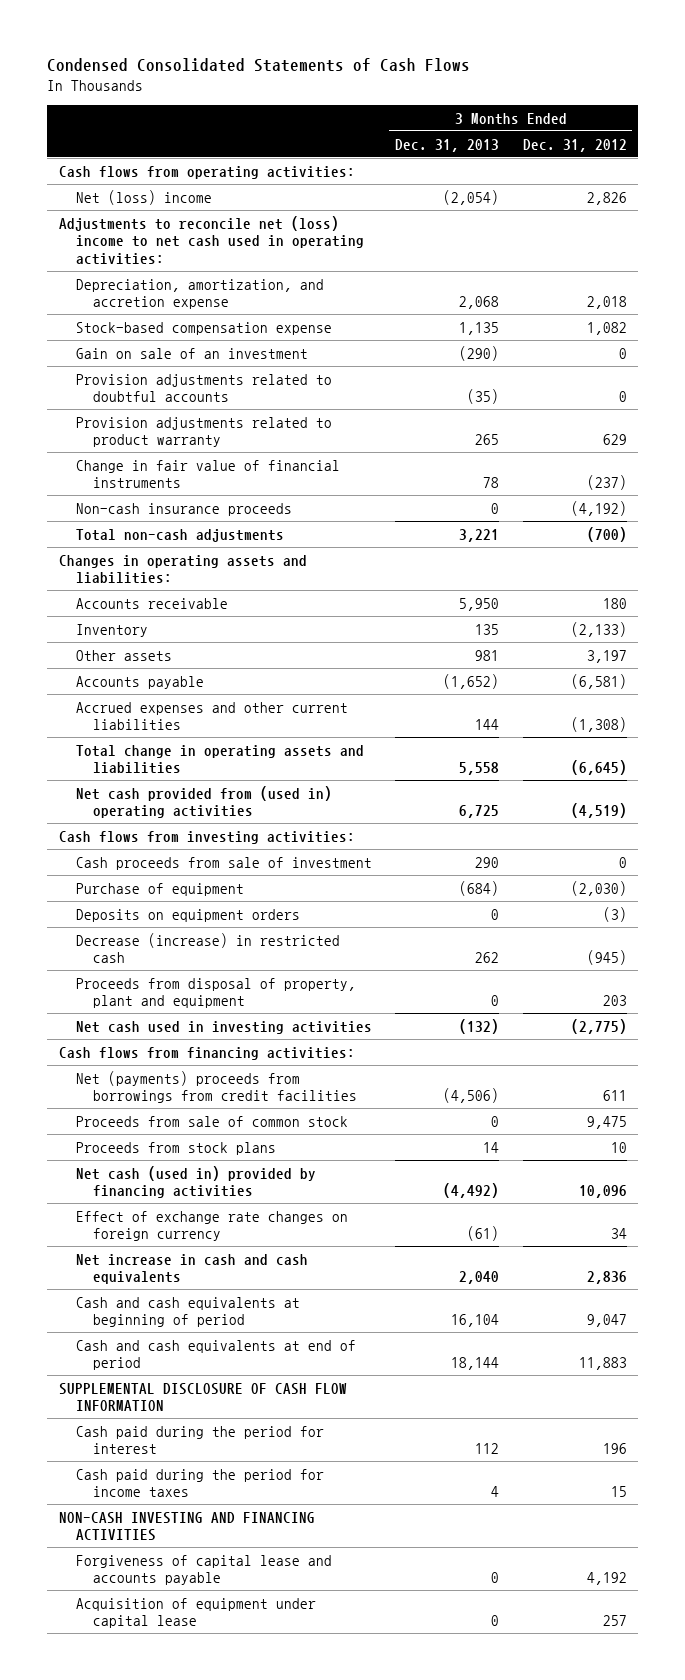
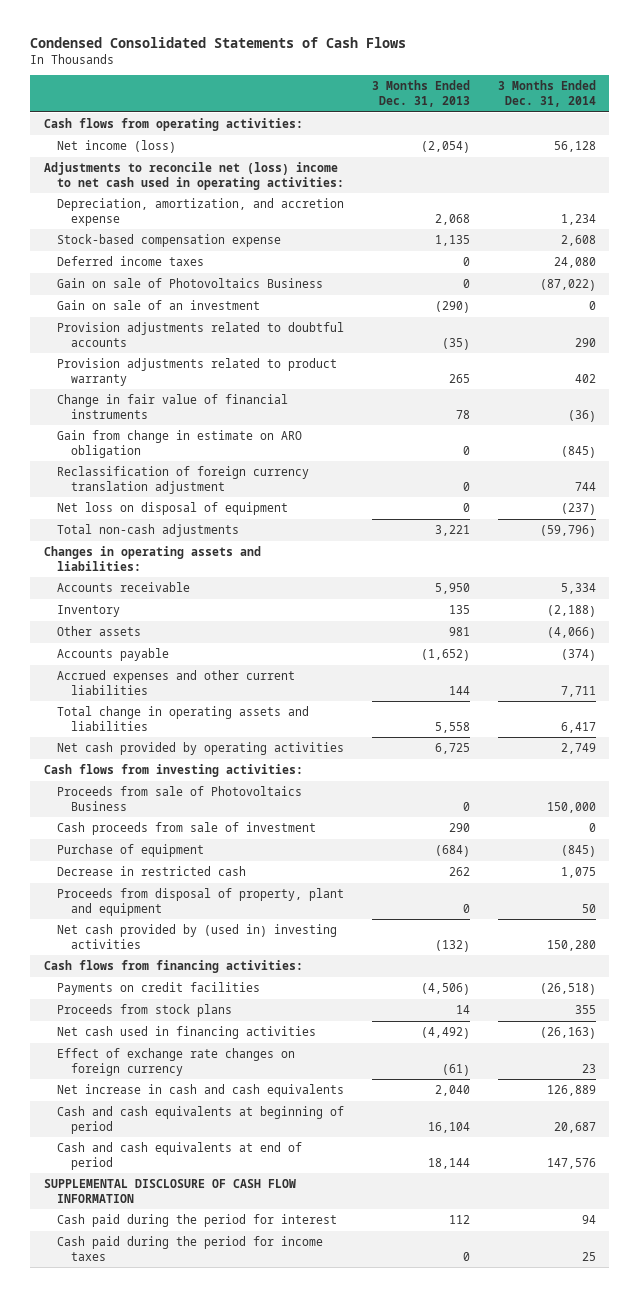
- | 3 Months Ended Dec. 31, 2013 | 3 Months Ended Dec. 31, 2012
+ | 3 Months Ended Dec. 31, 2013 | 3 Months Ended Dec. 31, 2014
- Net (loss) income | (2,054) | 2,826
+ Net income (loss) | (2,054) | 56,128
+ Deferred income taxes | 0 | 24,080
+ Gain on sale of Photovoltaics Business | 0 | (87,022)
- Non-cash insurance proceeds | 0 | (4,192)
+ Gain from change in estimate on ARO obligation | 0 | (845)
+ Reclassification of foreign currency translation adjustment | 0 | 744
+ Net loss on disposal of equipment | 0 | (237)
- Net cash provided from (used in) operating activities | 6,725 | (4,519)
+ Net cash provided by operating activities | 6,725 | 2,749
+ Proceeds from sale of Photovoltaics Business | 0 | 150,000
- Deposits on equipment orders | 0 | (3)
- Decrease (increase) in restricted cash | 262 | (945)
+ Decrease in restricted cash | 262 | 1,075
- Net cash used in investing activities | (132) | (2,775)
+ Net cash provided by (used in) investing activities | (132) | 150,280
- Net (payments) proceeds from borrowings from credit facilities | (4,506) | 611
- Proceeds from sale of common stock | 0 | 9,475
+ Payments on credit facilities | (4,506) | (26,518)
- Net cash (used in) provided by financing activities | (4,492) | 10,096
+ Net cash used in financing activities | (4,492) | (26,163)
- Cash paid during the period for income taxes | 4 | 15
- NON-CASH INVESTING AND FINANCING ACTIVITIES
- Forgiveness of capital lease and accounts payable | 0 | 4,192
- Acquisition of equipment under capital lease | 0 | 257
+ Cash paid during the period for income taxes | 0 | 25

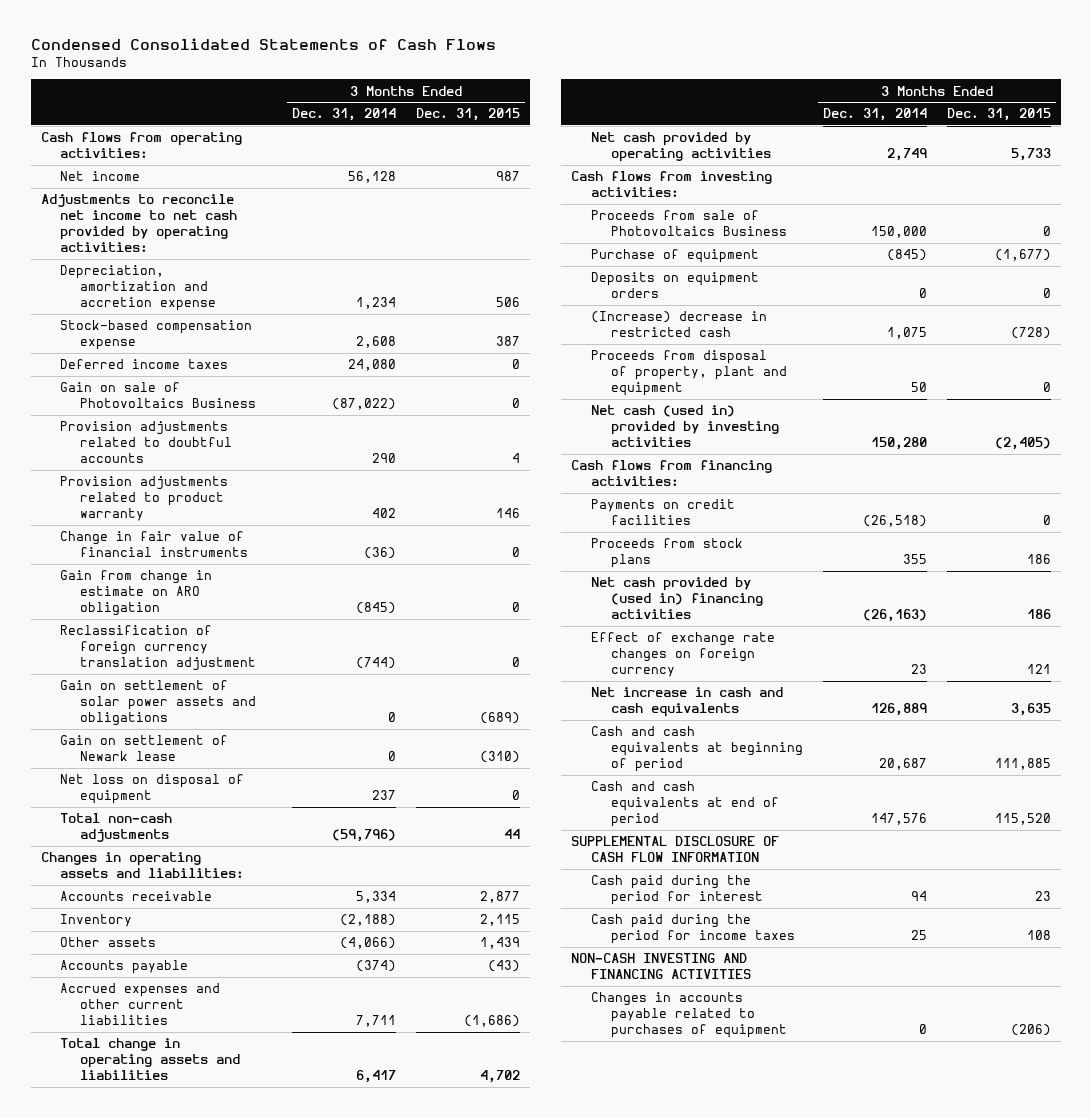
- | 3 Months Ended Dec. 31, 2013 | 3 Months Ended Dec. 31, 2014
+ | 3 Months Ended Dec. 31, 2014 | 3 Months Ended Dec. 31, 2015
- Net income (loss) | (2,054) | 56,128
- Adjustments to reconcile net (loss) income to net cash used in operating activities:
- Depreciation, amortization, and accretion expense | 2,068 | 1,234
+ Net income | 56,128 | 987
+ Adjustments to reconcile net income to net cash provided by operating activities:
+ Depreciation, amortization and accretion expense | 1,234 | 506
- Gain on sale of an investment | (290) | 0
- Reclassification of foreign currency translation adjustment | 0 | 744
- Net loss on disposal of equipment | 0 | (237)
+ Reclassification of foreign currency translation adjustment | (744) | 0
+ Gain on settlement of solar power assets and obligations | 0 | (689)
+ Gain on settlement of Newark lease | 0 | (310)
+ Net loss on disposal of equipment | 237 | 0
- Cash proceeds from sale of investment | 290 | 0
- Decrease in restricted cash | 262 | 1,075
+ Deposits on equipment orders | 0 | 0
+ (Increase) decrease in restricted cash | 1,075 | (728)
- Net cash provided by (used in) investing activities | (132) | 150,280
+ Net cash (used in) provided by investing activities | 150,280 | (2,405)
- Net cash used in financing activities | (4,492) | (26,163)
+ Net cash provided by (used in) financing activities | (26,163) | 186
+ NON-CASH INVESTING AND FINANCING ACTIVITIES
+ Changes in accounts payable related to purchases of equipment | 0 | (206)

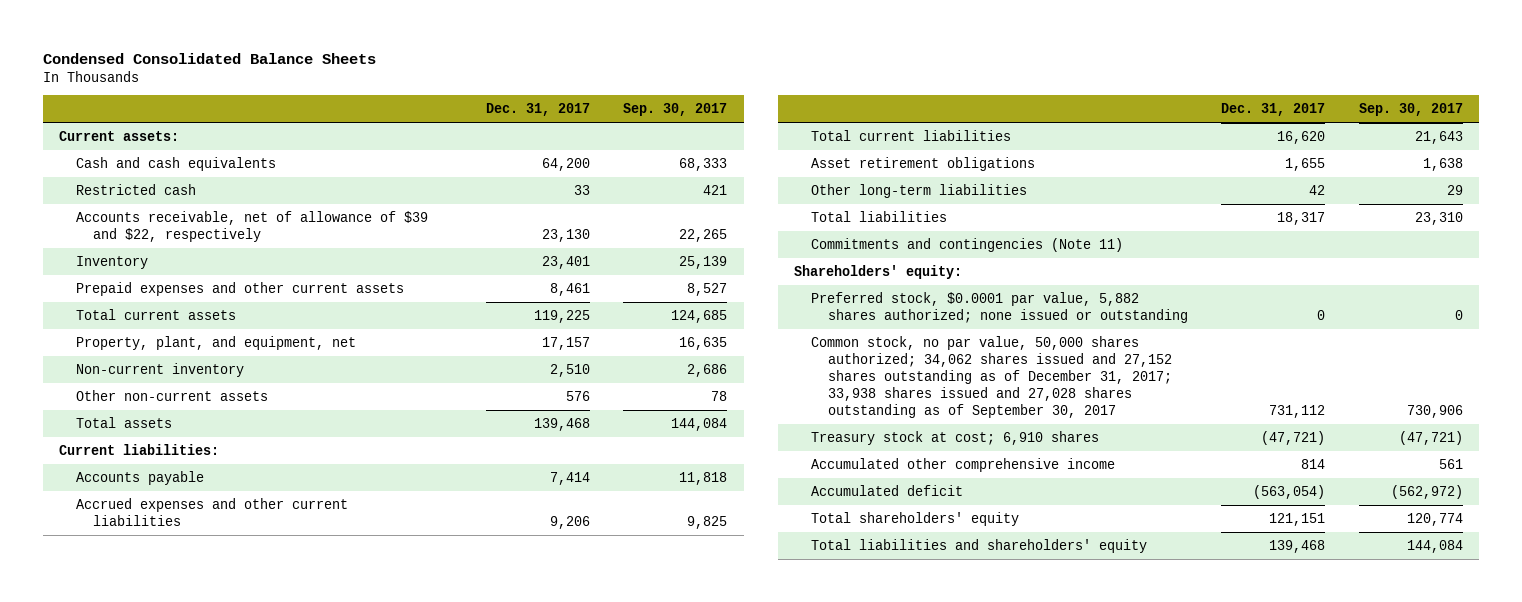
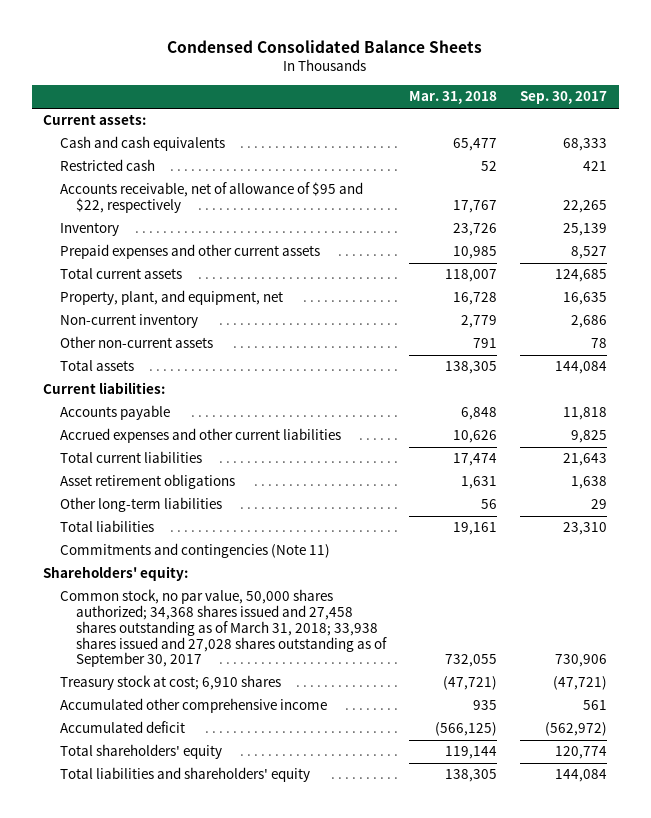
- | Dec. 31, 2017 | Sep. 30, 2017
+ | Mar. 31, 2018 | Sep. 30, 2017
- Accounts receivable, net of allowance of $39 and $22, respectively | 23,130 | 22,265
+ Accounts receivable, net of allowance of $95 and $22, respectively | 17,767 | 22,265
- Preferred stock, $0.0001 par value, 5,882 shares authorized; none issued or outstanding | 0 | 0
- Common stock, no par value, 50,000 shares authorized; 34,062 shares issued and 27,152 shares outstanding as of December 31, 2017; 33,938 shares issued and 27,028 shares outstanding as of September 30, 2017 | 731,112 | 730,906
+ Common stock, no par value, 50,000 shares authorized; 34,368 shares issued and 27,458 shares outstanding as of March 31, 2018; 33,938 shares issued and 27,028 shares outstanding as of September 30, 2017 | 732,055 | 730,906

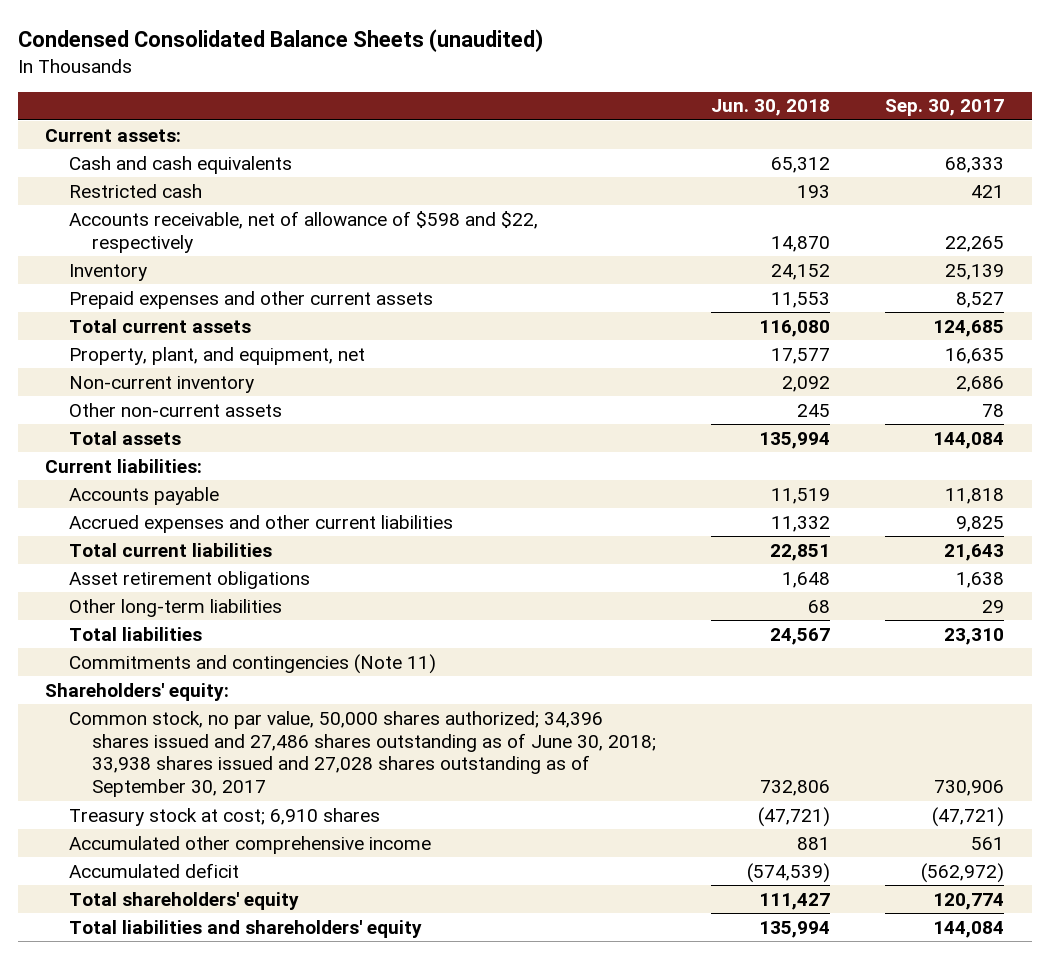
- Condensed Consolidated Balance Sheets
+ Condensed Consolidated Balance Sheets (unaudited)
- | Mar. 31, 2018 | Sep. 30, 2017
+ | Jun. 30, 2018 | Sep. 30, 2017
- Accounts receivable, net of allowance of $95 and $22, respectively | 17,767 | 22,265
+ Accounts receivable, net of allowance of $598 and $22, respectively | 14,870 | 22,265
- Common stock, no par value, 50,000 shares authorized; 34,368 shares issued and 27,458 shares outstanding as of March 31, 2018; 33,938 shares issued and 27,028 shares outstanding as of September 30, 2017 | 732,055 | 730,906
+ Common stock, no par value, 50,000 shares authorized; 34,396 shares issued and 27,486 shares outstanding as of June 30, 2018; 33,938 shares issued and 27,028 shares outstanding as of September 30, 2017 | 732,806 | 730,906

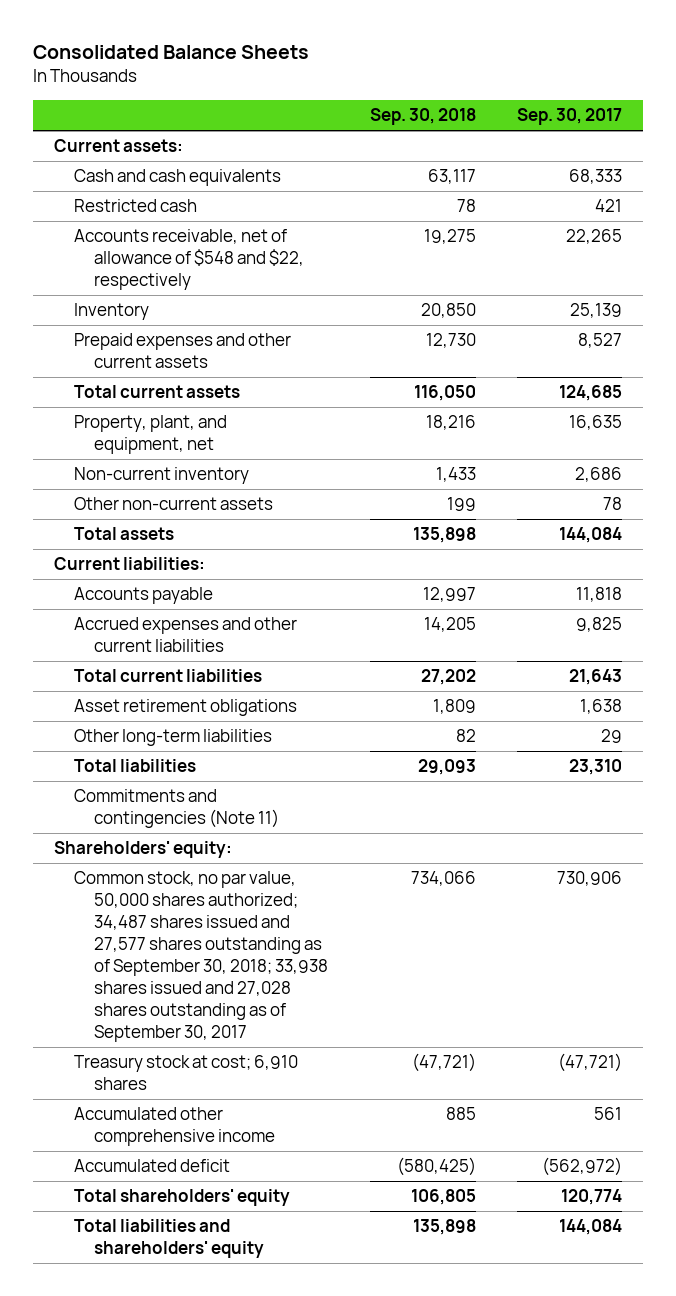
- Condensed Consolidated Balance Sheets (unaudited)
+ Consolidated Balance Sheets
- | Jun. 30, 2018 | Sep. 30, 2017
+ | Sep. 30, 2018 | Sep. 30, 2017
- Accounts receivable, net of allowance of $598 and $22, respectively | 14,870 | 22,265
+ Accounts receivable, net of allowance of $548 and $22, respectively | 19,275 | 22,265
- Common stock, no par value, 50,000 shares authorized; 34,396 shares issued and 27,486 shares outstanding as of June 30, 2018; 33,938 shares issued and 27,028 shares outstanding as of September 30, 2017 | 732,806 | 730,906
+ Common stock, no par value, 50,000 shares authorized; 34,487 shares issued and 27,577 shares outstanding as of September 30, 2018; 33,938 shares issued and 27,028 shares outstanding as of September 30, 2017 | 734,066 | 730,906

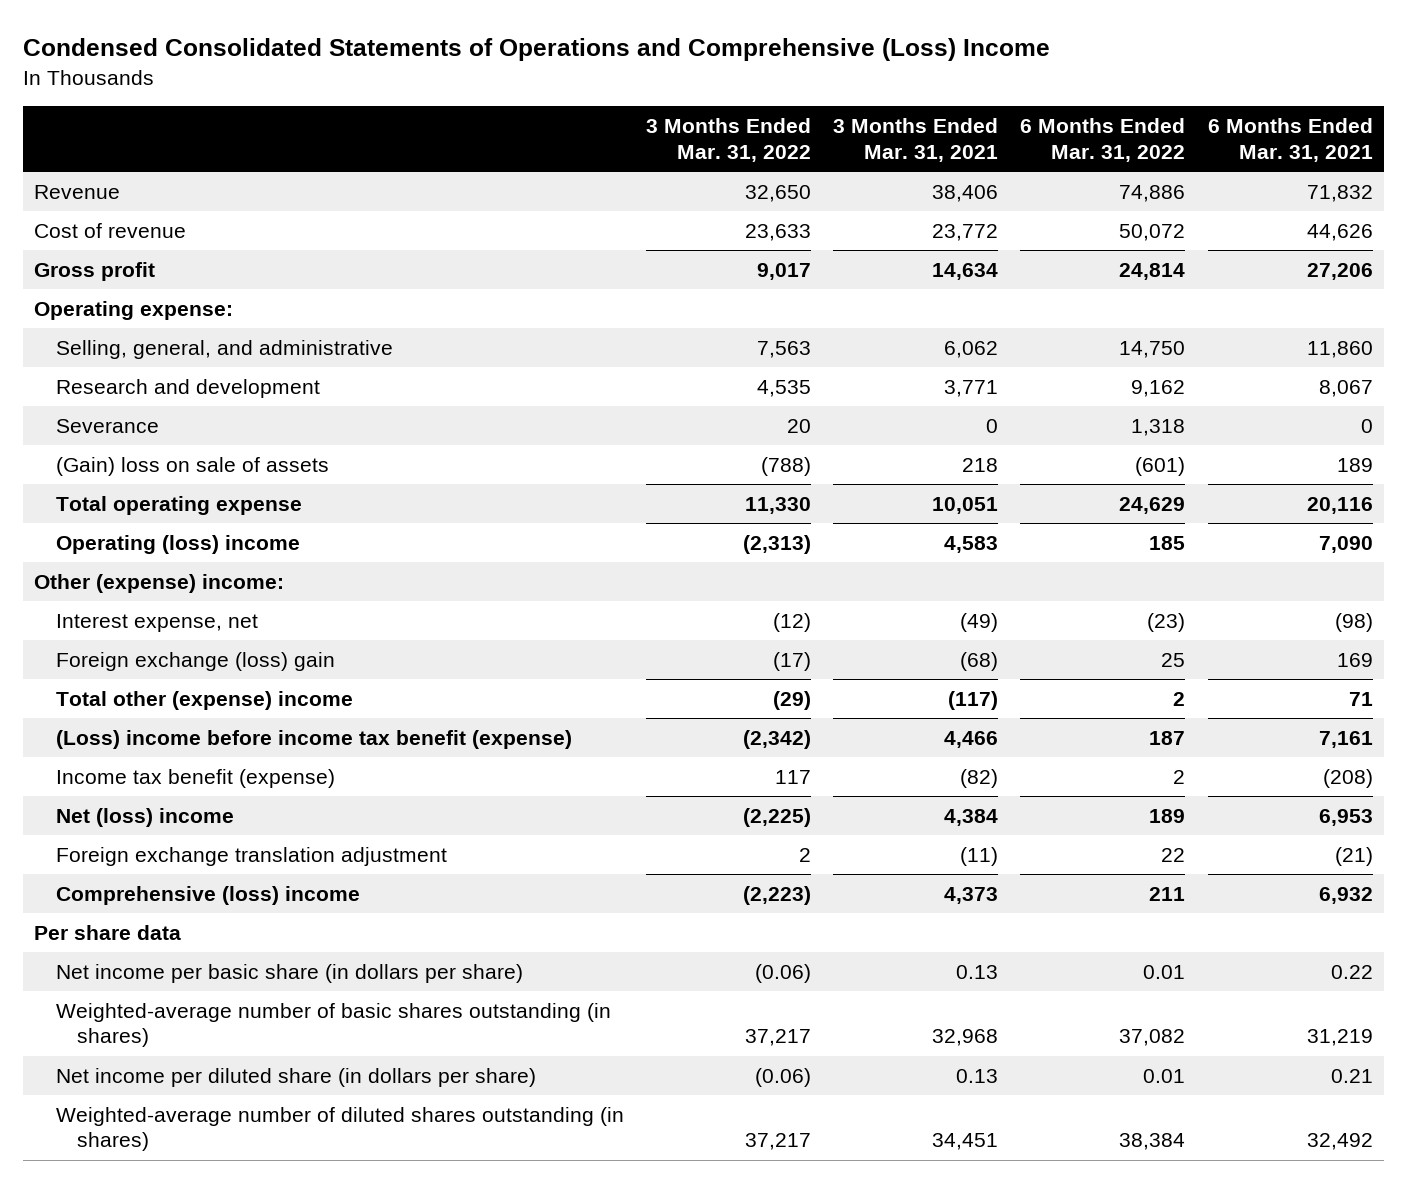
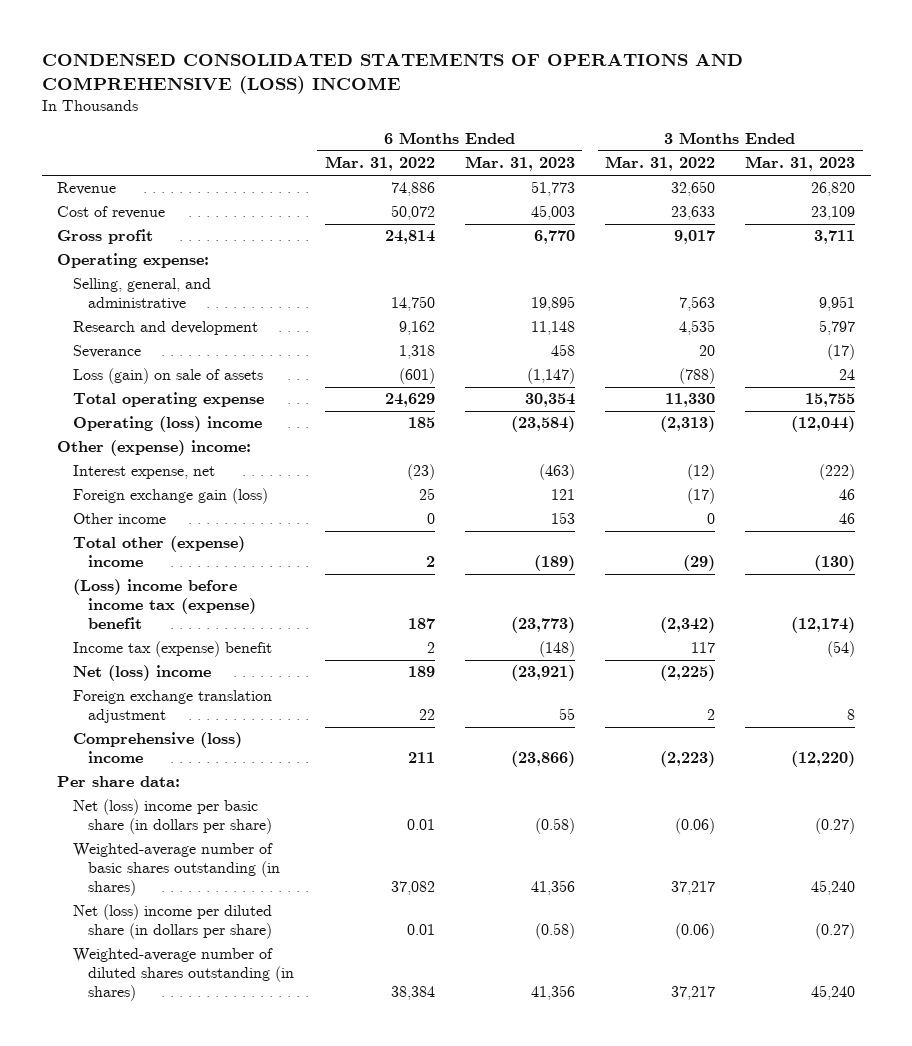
- Condensed Consolidated Statements of Operations and Comprehensive (Loss) Income
+ CONDENSED CONSOLIDATED STATEMENTS OF OPERATIONS AND COMPREHENSIVE (LOSS) INCOME
- | 3 Months Ended Mar. 31, 2022 | 3 Months Ended Mar. 31, 2021 | 6 Months Ended Mar. 31, 2022 | 6 Months Ended Mar. 31, 2021
+ | 6 Months Ended Mar. 31, 2022 | 6 Months Ended Mar. 31, 2023 | 3 Months Ended Mar. 31, 2022 | 3 Months Ended Mar. 31, 2023
- (Gain) loss on sale of assets | (788) | 218 | (601) | 189
+ Loss (gain) on sale of assets | (601) | (1,147) | (788) | 24
- Foreign exchange (loss) gain | (17) | (68) | 25 | 169
+ Foreign exchange gain (loss) | 25 | 121 | (17) | 46
+ Other income | 0 | 153 | 0 | 46
- (Loss) income before income tax benefit (expense) | (2,342) | 4,466 | 187 | 7,161
- Income tax benefit (expense) | 117 | (82) | 2 | (208)
+ (Loss) income before income tax (expense) benefit | 187 | (23,773) | (2,342) | (12,174)
+ Income tax (expense) benefit | 2 | (148) | 117 | (54)
- Per share data
- Net income per basic share (in dollars per share) | (0.06) | 0.13 | 0.01 | 0.22
+ Per share data:
+ Net (loss) income per basic share (in dollars per share) | 0.01 | (0.58) | (0.06) | (0.27)
- Net income per diluted share (in dollars per share) | (0.06) | 0.13 | 0.01 | 0.21
+ Net (loss) income per diluted share (in dollars per share) | 0.01 | (0.58) | (0.06) | (0.27)

